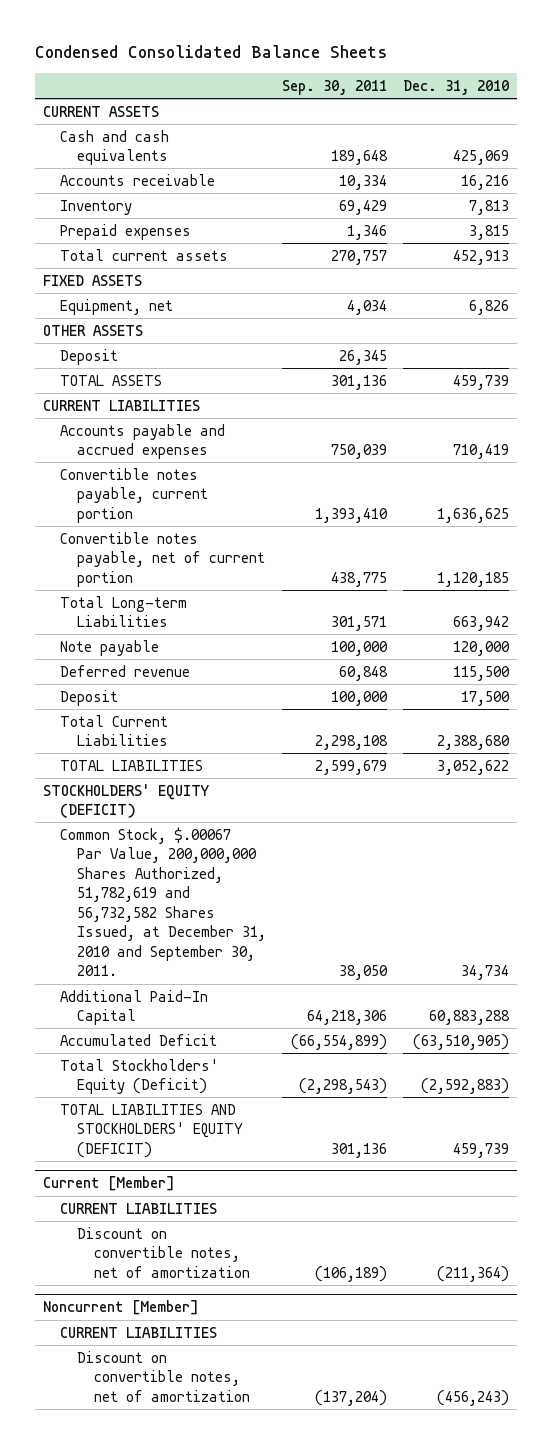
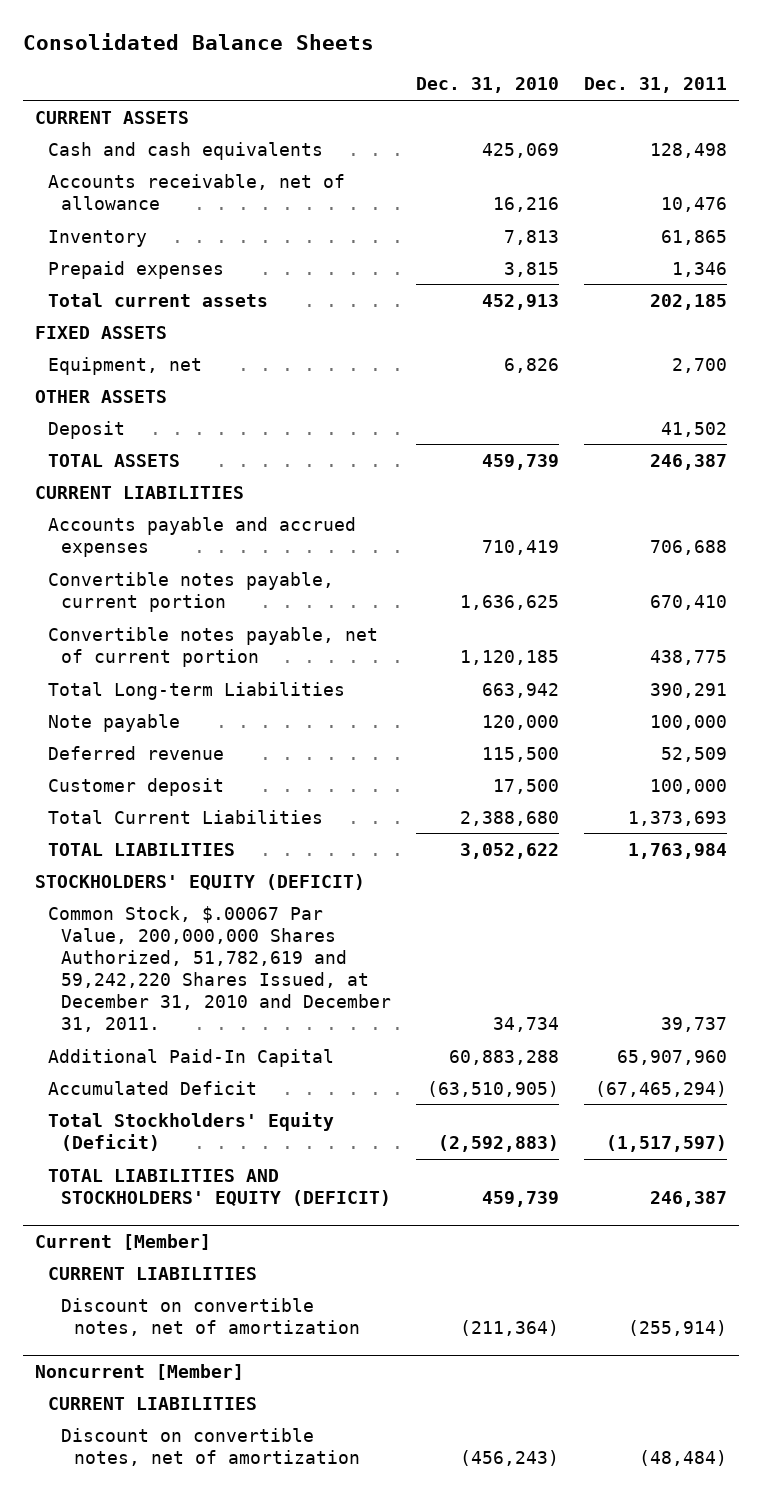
- Condensed Consolidated Balance Sheets
+ Consolidated Balance Sheets
- | Sep. 30, 2011 | Dec. 31, 2010
+ | Dec. 31, 2010 | Dec. 31, 2011
- Accounts receivable | 10,334 | 16,216
+ Accounts receivable, net of allowance | 16,216 | 10,476
- Deposit | 100,000 | 17,500
+ Customer deposit | 17,500 | 100,000
- Common Stock, $.00067 Par Value, 200,000,000 Shares Authorized, 51,782,619 and 56,732,582 Shares Issued, at December 31, 2010 and September 30, 2011. | 38,050 | 34,734
+ Common Stock, $.00067 Par Value, 200,000,000 Shares Authorized, 51,782,619 and 59,242,220 Shares Issued, at December 31, 2010 and December 31, 2011. | 34,734 | 39,737

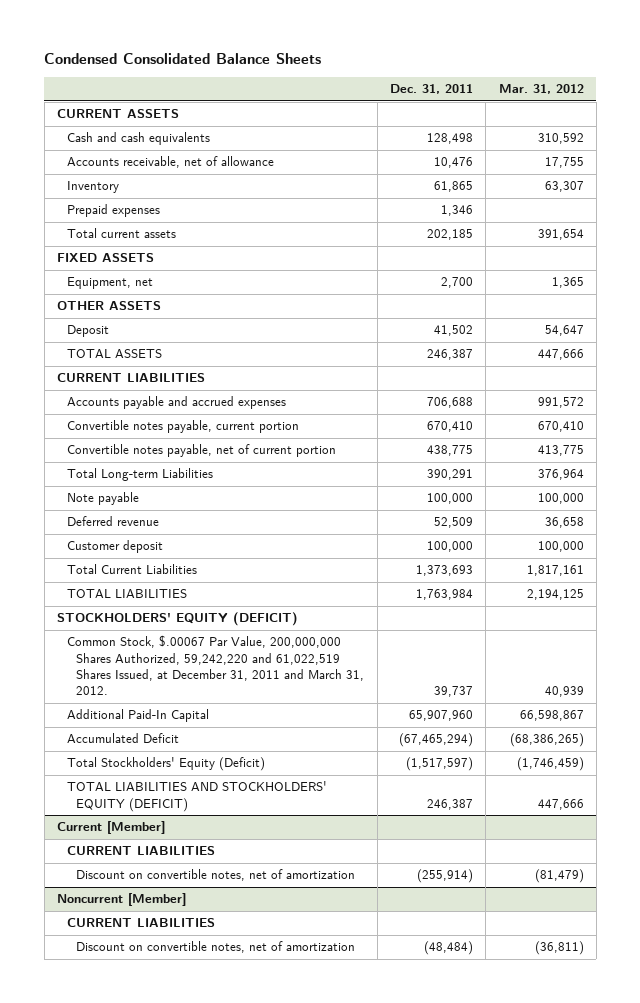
- Consolidated Balance Sheets
+ Condensed Consolidated Balance Sheets
- | Dec. 31, 2010 | Dec. 31, 2011
+ | Dec. 31, 2011 | Mar. 31, 2012
- Common Stock, $.00067 Par Value, 200,000,000 Shares Authorized, 51,782,619 and 59,242,220 Shares Issued, at December 31, 2010 and December 31, 2011. | 34,734 | 39,737
+ Common Stock, $.00067 Par Value, 200,000,000 Shares Authorized, 59,242,220 and 61,022,519 Shares Issued, at December 31, 2011 and March 31, 2012. | 39,737 | 40,939

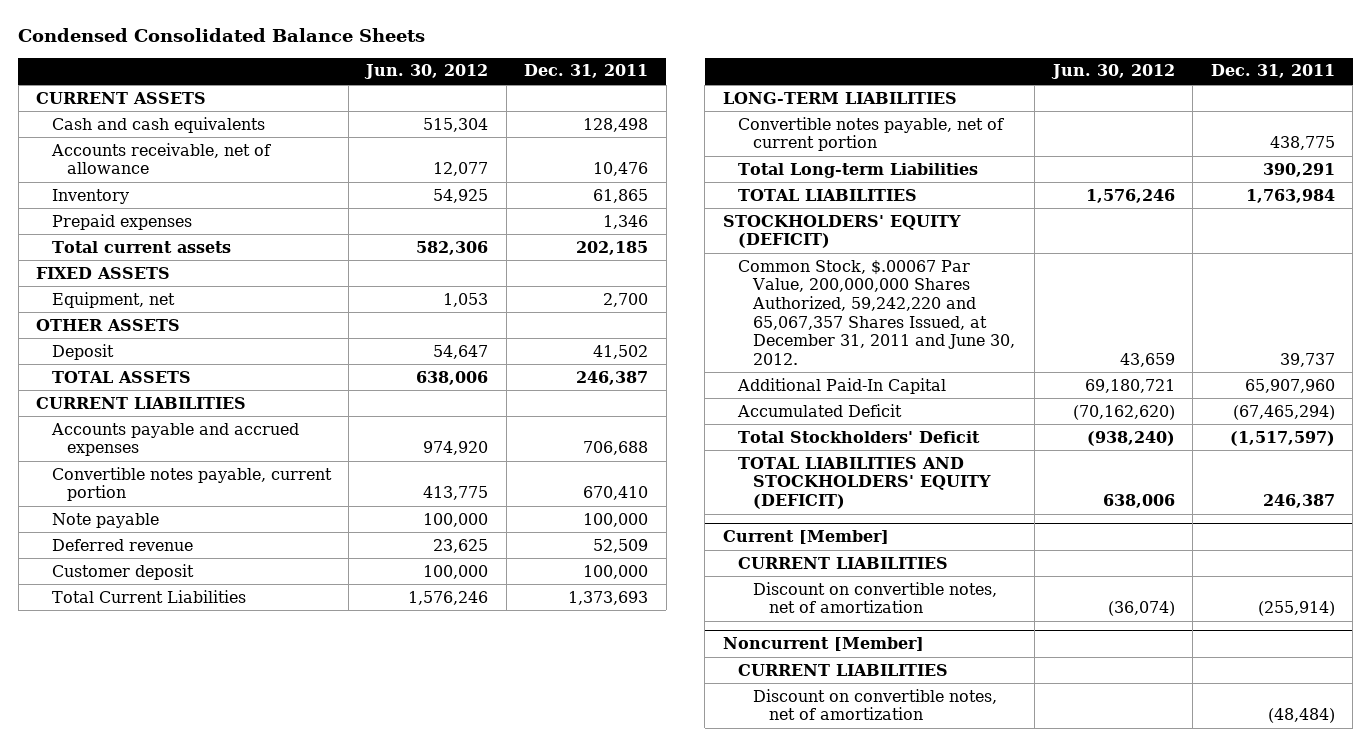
- | Dec. 31, 2011 | Mar. 31, 2012
+ | Jun. 30, 2012 | Dec. 31, 2011
+ LONG-TERM LIABILITIES
moved down: Convertible notes payable, net of current portion | | 438,775
moved down: Total Long-term Liabilities | | 390,291
- Common Stock, $.00067 Par Value, 200,000,000 Shares Authorized, 59,242,220 and 61,022,519 Shares Issued, at December 31, 2011 and March 31, 2012. | 39,737 | 40,939
+ Common Stock, $.00067 Par Value, 200,000,000 Shares Authorized, 59,242,220 and 65,067,357 Shares Issued, at December 31, 2011 and June 30, 2012. | 43,659 | 39,737
- Total Stockholders' Equity (Deficit) | (1,517,597) | (1,746,459)
+ Total Stockholders' Deficit | (938,240) | (1,517,597)

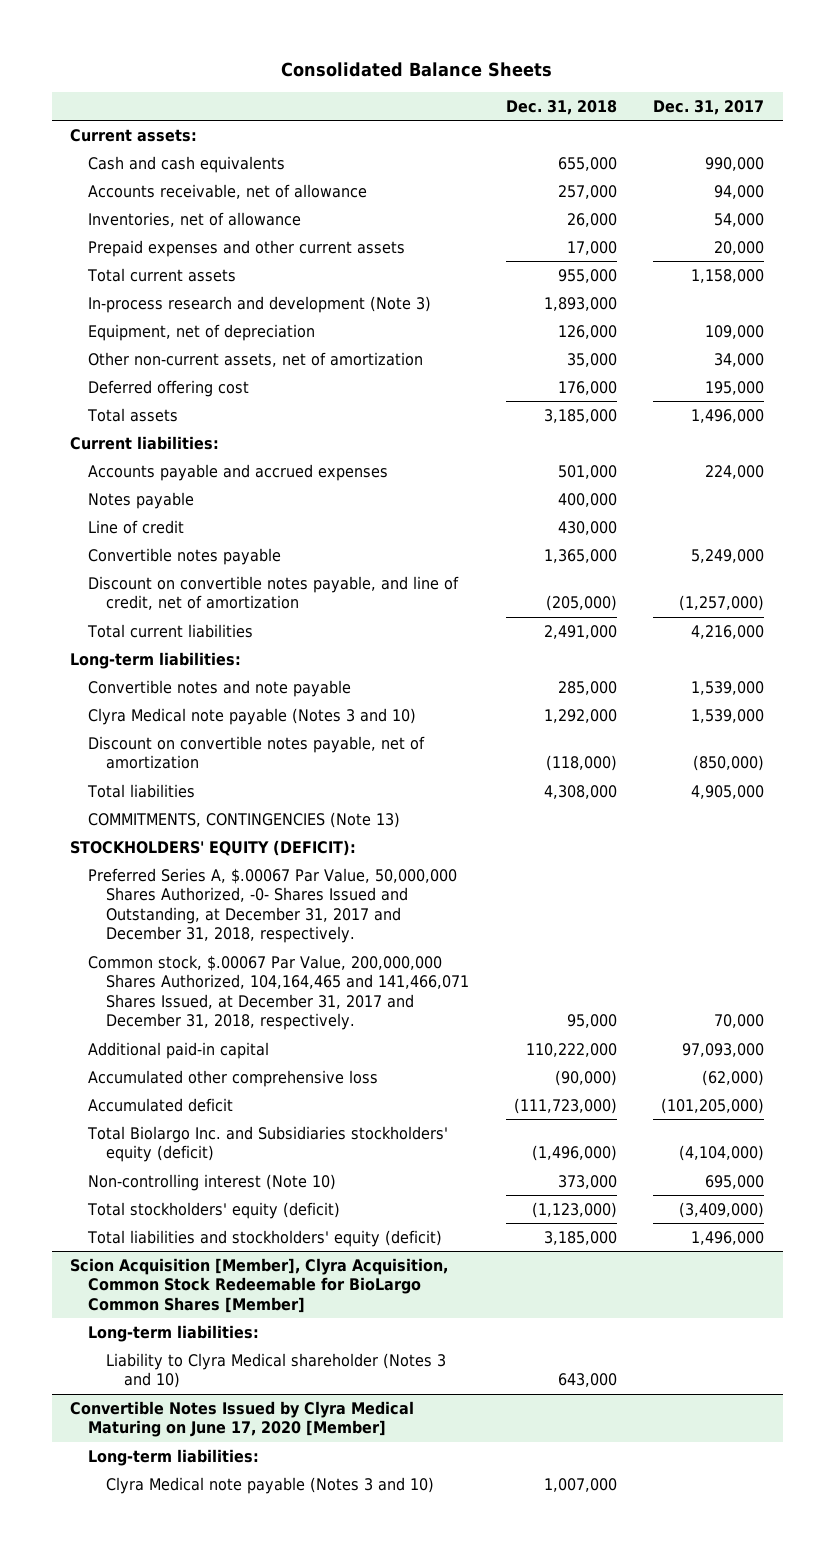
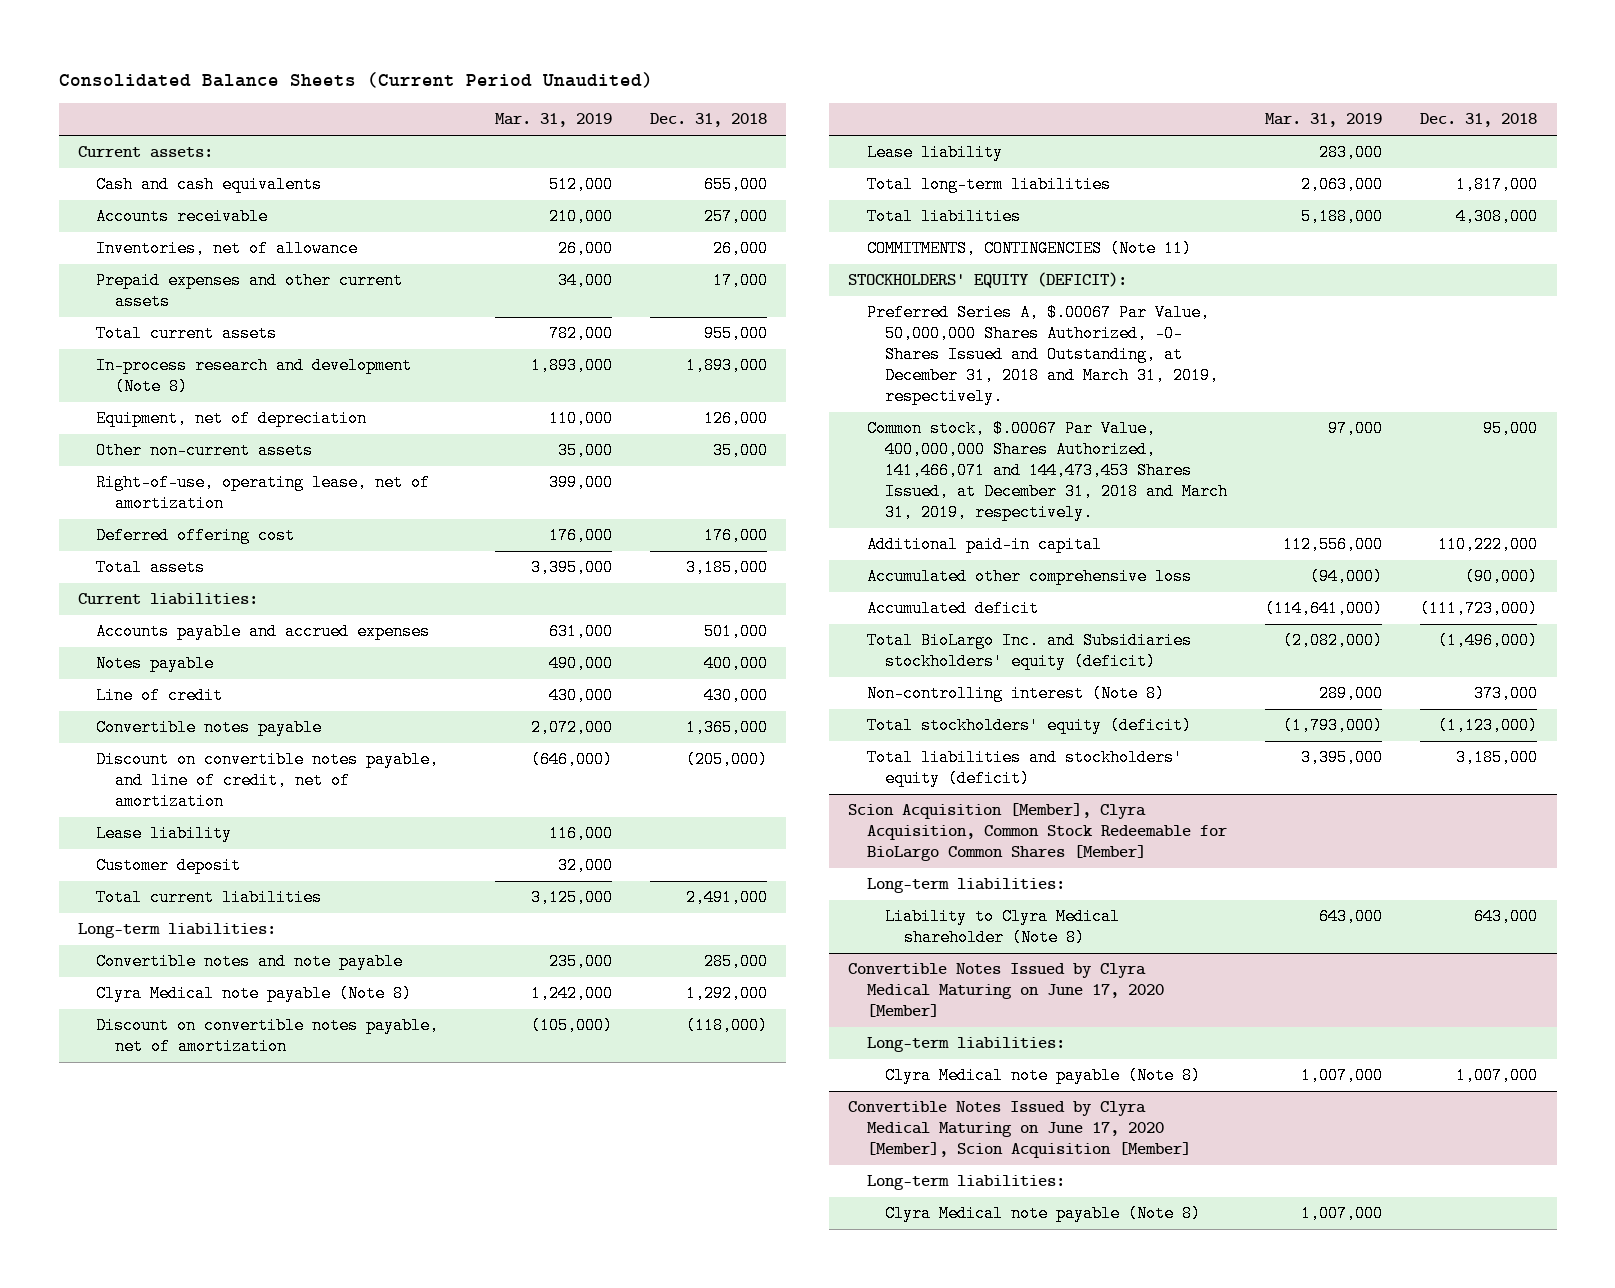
- Consolidated Balance Sheets
+ Consolidated Balance Sheets (Current Period Unaudited)
- | Dec. 31, 2018 | Dec. 31, 2017
+ | Mar. 31, 2019 | Dec. 31, 2018
- Accounts receivable, net of allowance | 257,000 | 94,000
+ Accounts receivable | 210,000 | 257,000
- In-process research and development (Note 3) | 1,893,000 |
+ In-process research and development (Note 8) | 1,893,000 | 1,893,000
- Other non-current assets, net of amortization | 35,000 | 34,000
+ Other non-current assets | 35,000 | 35,000
+ Right-of-use, operating lease, net of amortization | 399,000 |
+ Lease liability | 116,000 |
+ Customer deposit | 32,000 |
- Clyra Medical note payable (Notes 3 and 10) | 1,292,000 | 1,539,000
+ Clyra Medical note payable (Note 8) | 1,242,000 | 1,292,000
+ Lease liability | 283,000 |
+ Total long-term liabilities | 2,063,000 | 1,817,000
- COMMITMENTS, CONTINGENCIES (Note 13)
+ COMMITMENTS, CONTINGENCIES (Note 11)
- Preferred Series A, $.00067 Par Value, 50,000,000 Shares Authorized, -0- Shares Issued and Outstanding, at December 31, 2017 and December 31, 2018, respectively.
- Common stock, $.00067 Par Value, 200,000,000 Shares Authorized, 104,164,465 and 141,466,071 Shares Issued, at December 31, 2017 and December 31, 2018, respectively. | 95,000 | 70,000
+ Preferred Series A, $.00067 Par Value, 50,000,000 Shares Authorized, -0- Shares Issued and Outstanding, at December 31, 2018 and March 31, 2019, respectively.
+ Common stock, $.00067 Par Value, 400,000,000 Shares Authorized, 141,466,071 and 144,473,453 Shares Issued, at December 31, 2018 and March 31, 2019, respectively. | 97,000 | 95,000
- Total Biolargo Inc. and Subsidiaries stockholders' equity (deficit) | (1,496,000) | (4,104,000)
- Non-controlling interest (Note 10) | 373,000 | 695,000
+ Total BioLargo Inc. and Subsidiaries stockholders' equity (deficit) | (2,082,000) | (1,496,000)
+ Non-controlling interest (Note 8) | 289,000 | 373,000
@ Scion Acquisition [Member], Clyra Acquisition, Common Stock Redeemable for BioLargo Common Shares [Member]
- Liability to Clyra Medical shareholder (Notes 3 and 10) | 643,000 |
+ Liability to Clyra Medical shareholder (Note 8) | 643,000 | 643,000
@ Convertible Notes Issued by Clyra Medical Maturing on June 17, 2020 [Member]
- Clyra Medical note payable (Notes 3 and 10) | 1,007,000 |
+ Clyra Medical note payable (Note 8) | 1,007,000 | 1,007,000
+ Convertible Notes Issued by Clyra Medical Maturing on June 17, 2020 [Member], Scion Acquisition [Member]
+ Long-term liabilities:
+ Clyra Medical note payable (Note 8) | 1,007,000 |

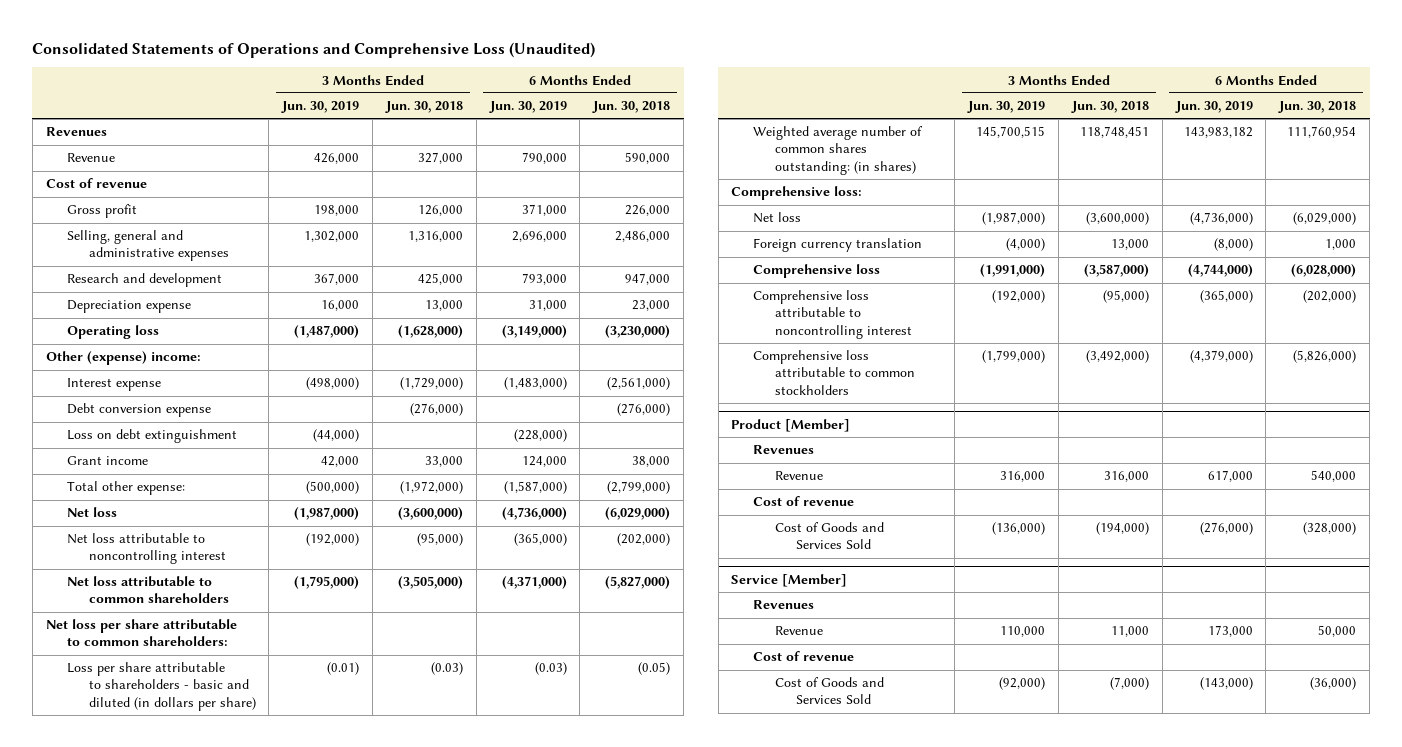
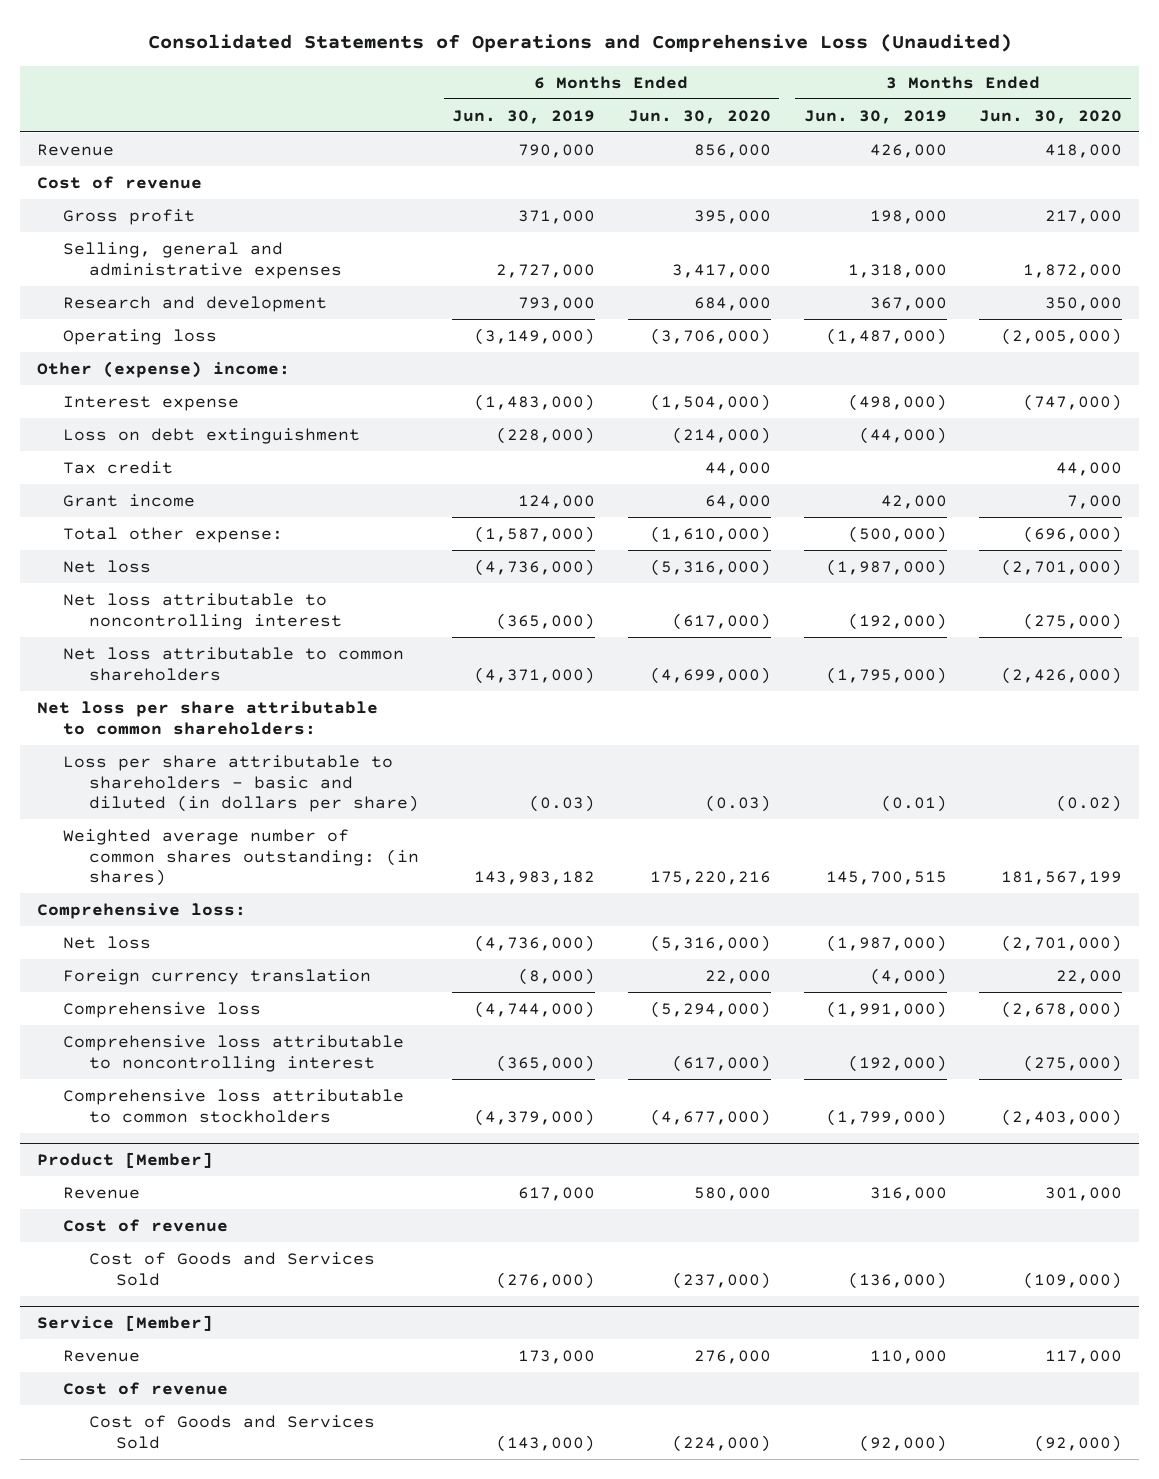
- | 3 Months Ended Jun. 30, 2019 | 3 Months Ended Jun. 30, 2018 | 6 Months Ended Jun. 30, 2019 | 6 Months Ended Jun. 30, 2018
+ | 6 Months Ended Jun. 30, 2019 | 6 Months Ended Jun. 30, 2020 | 3 Months Ended Jun. 30, 2019 | 3 Months Ended Jun. 30, 2020
- Revenues
- Selling, general and administrative expenses | 1,302,000 | 1,316,000 | 2,696,000 | 2,486,000
+ Selling, general and administrative expenses | 2,727,000 | 3,417,000 | 1,318,000 | 1,872,000
- Depreciation expense | 16,000 | 13,000 | 31,000 | 23,000
- Debt conversion expense | | (276,000) | | (276,000)
+ Tax credit | | 44,000 | | 44,000
@ Product [Member]
- Revenues
@ Service [Member]
- Revenues

